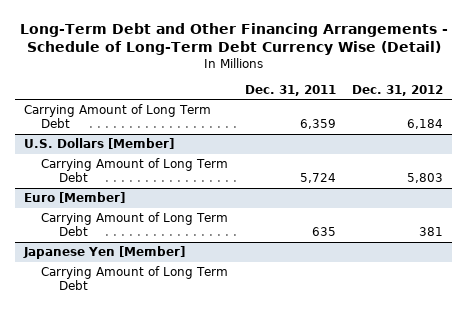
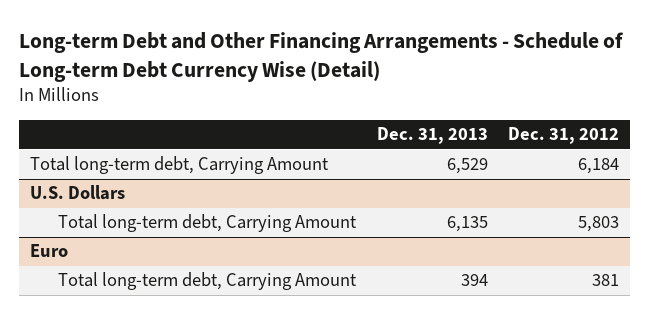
- Long-Term Debt and Other Financing Arrangements - Schedule of Long-Term Debt Currency Wise (Detail)
+ Long-term Debt and Other Financing Arrangements - Schedule of Long-term Debt Currency Wise (Detail)
- | Dec. 31, 2011 | Dec. 31, 2012
+ | Dec. 31, 2013 | Dec. 31, 2012
- Carrying Amount of Long Term Debt | 6,359 | 6,184
- U.S. Dollars [Member]
- Carrying Amount of Long Term Debt | 5,724 | 5,803
- Euro [Member]
- Carrying Amount of Long Term Debt | 635 | 381
- Japanese Yen [Member]
- Carrying Amount of Long Term Debt
+ Total long-term debt, Carrying Amount | 6,529 | 6,184
+ U.S. Dollars
+ Total long-term debt, Carrying Amount | 6,135 | 5,803
+ Euro
+ Total long-term debt, Carrying Amount | 394 | 381

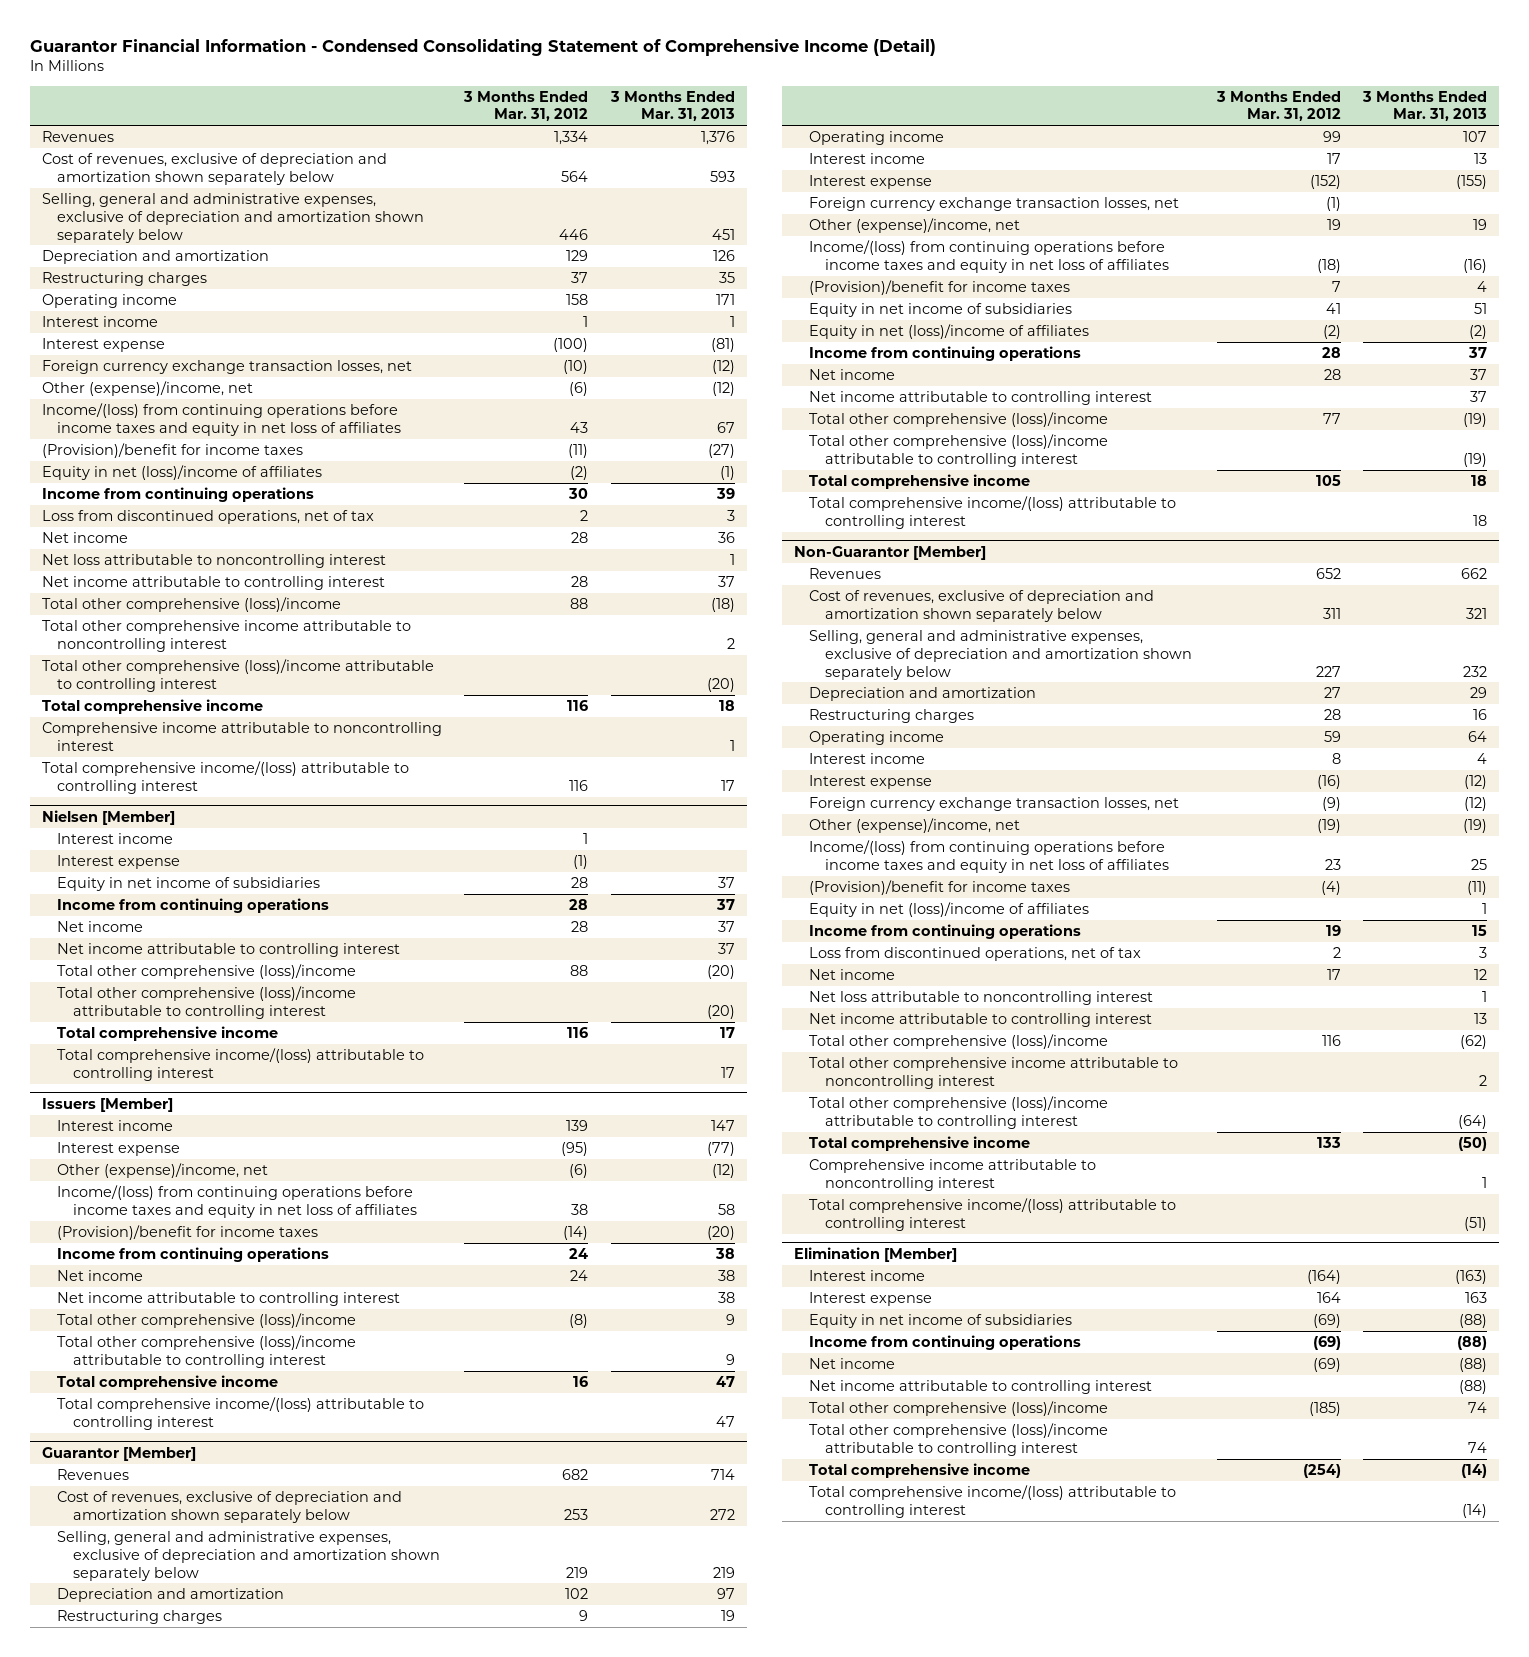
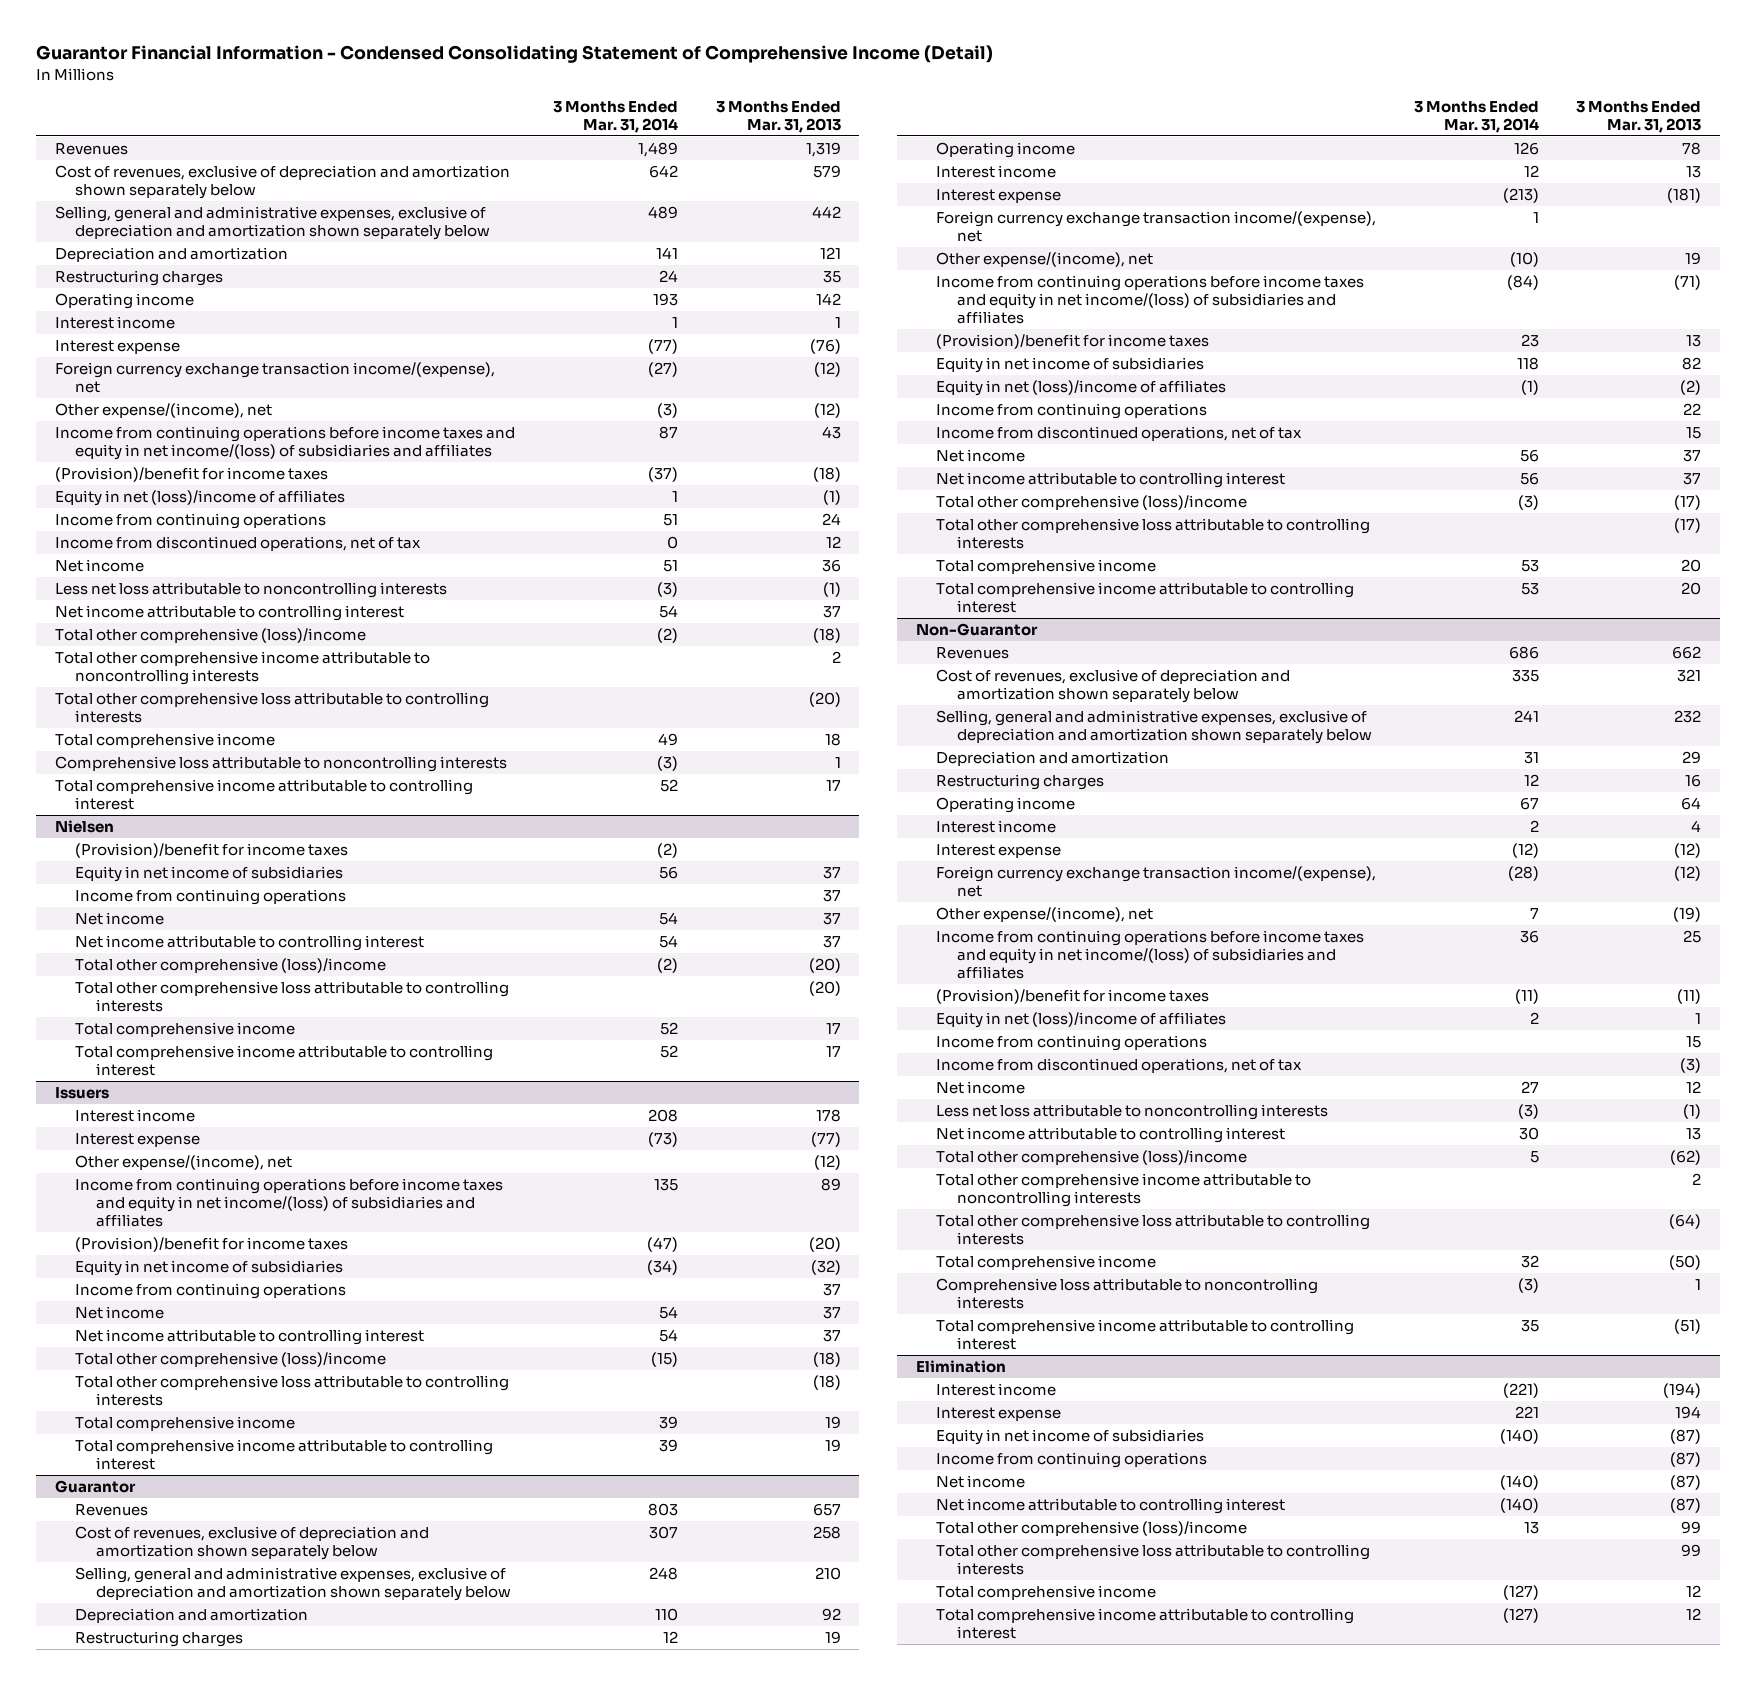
- | 3 Months Ended Mar. 31, 2012 | 3 Months Ended Mar. 31, 2013
+ | 3 Months Ended Mar. 31, 2014 | 3 Months Ended Mar. 31, 2013
- Revenues | 1,334 | 1,376
- Cost of revenues, exclusive of depreciation and amortization shown separately below | 564 | 593
- Selling, general and administrative expenses, exclusive of depreciation and amortization shown separately below | 446 | 451
- Depreciation and amortization | 129 | 126
+ Revenues | 1,489 | 1,319
+ Cost of revenues, exclusive of depreciation and amortization shown separately below | 642 | 579
+ Selling, general and administrative expenses, exclusive of depreciation and amortization shown separately below | 489 | 442
+ Depreciation and amortization | 141 | 121
- Operating income | 158 | 171
+ Operating income | 193 | 142
- Interest expense | (100) | (81)
- Foreign currency exchange transaction losses, net | (10) | (12)
- Other (expense)/income, net | (6) | (12)
- Income/(loss) from continuing operations before income taxes and equity in net loss of affiliates | 43 | 67
- (Provision)/benefit for income taxes | (11) | (27)
+ Interest expense | (77) | (76)
+ Foreign currency exchange transaction income/(expense), net | (27) | (12)
+ Other expense/(income), net | (3) | (12)
+ Income from continuing operations before income taxes and equity in net income/(loss) of subsidiaries and affiliates | 87 | 43
+ (Provision)/benefit for income taxes | (37) | (18)
- Income from continuing operations | 30 | 39
- Loss from discontinued operations, net of tax | 2 | 3
+ Income from continuing operations | 51 | 24
+ Income from discontinued operations, net of tax | 0 | 12
- Net loss attributable to noncontrolling interest | | 1
+ Less net loss attributable to noncontrolling interests | (3) | (1)
- Total other comprehensive income attributable to noncontrolling interest | | 2
- Total other comprehensive (loss)/income attributable to controlling interest | | (20)
+ Total other comprehensive income attributable to noncontrolling interests | | 2
+ Total other comprehensive loss attributable to controlling interests | | (20)
- Comprehensive income attributable to noncontrolling interest | | 1
- Total comprehensive income/(loss) attributable to controlling interest | 116 | 17
- Nielsen [Member]
- Interest income | 1 |
- Interest expense | (1) |
+ Comprehensive loss attributable to noncontrolling interests | (3) | 1
+ Total comprehensive income attributable to controlling interest | 52 | 17
+ Nielsen
+ (Provision)/benefit for income taxes | (2) |
- Total other comprehensive (loss)/income attributable to controlling interest | | (20)
+ Total other comprehensive loss attributable to controlling interests | | (20)
- Total comprehensive income/(loss) attributable to controlling interest | | 17
- Issuers [Member]
- Interest income | 139 | 147
+ Total comprehensive income attributable to controlling interest | 52 | 17
+ Issuers
+ Interest income | 208 | 178
- Other (expense)/income, net | (6) | (12)
- Income/(loss) from continuing operations before income taxes and equity in net loss of affiliates | 38 | 58
+ Other expense/(income), net | | (12)
+ Income from continuing operations before income taxes and equity in net income/(loss) of subsidiaries and affiliates | 135 | 89
- Income from continuing operations | 24 | 38
- Net income | 24 | 38
- Net income attributable to controlling interest | | 38
- Total other comprehensive (loss)/income | (8) | 9
- Total other comprehensive (loss)/income attributable to controlling interest | | 9
- Total comprehensive income | 16 | 47
- Total comprehensive income/(loss) attributable to controlling interest | | 47
- Guarantor [Member]
- Revenues | 682 | 714
- Cost of revenues, exclusive of depreciation and amortization shown separately below | 253 | 272
- Selling, general and administrative expenses, exclusive of depreciation and amortization shown separately below | 219 | 219
- Depreciation and amortization | 102 | 97
+ Equity in net income of subsidiaries | (34) | (32)
+ Income from continuing operations | | 37
+ Net income | 54 | 37
+ Net income attributable to controlling interest | 54 | 37
+ Total other comprehensive (loss)/income | (15) | (18)
+ Total other comprehensive loss attributable to controlling interests | | (18)
+ Total comprehensive income | 39 | 19
+ Total comprehensive income attributable to controlling interest | 39 | 19
+ Guarantor
+ Revenues | 803 | 657
+ Cost of revenues, exclusive of depreciation and amortization shown separately below | 307 | 258
+ Selling, general and administrative expenses, exclusive of depreciation and amortization shown separately below | 248 | 210
+ Depreciation and amortization | 110 | 92
- Operating income | 99 | 107
+ Operating income | 126 | 78
- Interest expense | (152) | (155)
- Foreign currency exchange transaction losses, net | (1) |
- Other (expense)/income, net | 19 | 19
- Income/(loss) from continuing operations before income taxes and equity in net loss of affiliates | (18) | (16)
- (Provision)/benefit for income taxes | 7 | 4
- Equity in net income of subsidiaries | 41 | 51
+ Interest expense | (213) | (181)
+ Foreign currency exchange transaction income/(expense), net | 1 |
+ Other expense/(income), net | (10) | 19
+ Income from continuing operations before income taxes and equity in net income/(loss) of subsidiaries and affiliates | (84) | (71)
+ (Provision)/benefit for income taxes | 23 | 13
+ Equity in net income of subsidiaries | 118 | 82
- Income from continuing operations | 28 | 37
+ Income from continuing operations | | 22
+ Income from discontinued operations, net of tax | | 15
- Total other comprehensive (loss)/income | 77 | (19)
- Total other comprehensive (loss)/income attributable to controlling interest | | (19)
- Total comprehensive income | 105 | 18
- Total comprehensive income/(loss) attributable to controlling interest | | 18
- Non-Guarantor [Member]
+ Total other comprehensive (loss)/income | (3) | (17)
+ Total other comprehensive loss attributable to controlling interests | | (17)
+ Total comprehensive income | 53 | 20
+ Total comprehensive income attributable to controlling interest | 53 | 20
+ Non-Guarantor
- Foreign currency exchange transaction losses, net | (9) | (12)
- Other (expense)/income, net | (19) | (19)
- Income/(loss) from continuing operations before income taxes and equity in net loss of affiliates | 23 | 25
+ Foreign currency exchange transaction income/(expense), net | (28) | (12)
+ Other expense/(income), net | 7 | (19)
+ Income from continuing operations before income taxes and equity in net income/(loss) of subsidiaries and affiliates | 36 | 25
- Loss from discontinued operations, net of tax | 2 | 3
+ Income from discontinued operations, net of tax | | (3)
- Net loss attributable to noncontrolling interest | | 1
+ Less net loss attributable to noncontrolling interests | (3) | (1)
- Total other comprehensive income attributable to noncontrolling interest | | 2
- Total other comprehensive (loss)/income attributable to controlling interest | | (64)
+ Total other comprehensive income attributable to noncontrolling interests | | 2
+ Total other comprehensive loss attributable to controlling interests | | (64)
- Comprehensive income attributable to noncontrolling interest | | 1
- Total comprehensive income/(loss) attributable to controlling interest | | (51)
- Elimination [Member]
- Interest income | (164) | (163)
- Interest expense | 164 | 163
- Equity in net income of subsidiaries | (69) | (88)
- Income from continuing operations | (69) | (88)
- Net income | (69) | (88)
- Net income attributable to controlling interest | | (88)
- Total other comprehensive (loss)/income | (185) | 74
- Total other comprehensive (loss)/income attributable to controlling interest | | 74
- Total comprehensive income | (254) | (14)
- Total comprehensive income/(loss) attributable to controlling interest | | (14)
+ Comprehensive loss attributable to noncontrolling interests | (3) | 1
+ Total comprehensive income attributable to controlling interest | 35 | (51)
+ Elimination
+ Interest income | (221) | (194)
+ Interest expense | 221 | 194
+ Equity in net income of subsidiaries | (140) | (87)
+ Income from continuing operations | | (87)
+ Net income | (140) | (87)
+ Net income attributable to controlling interest | (140) | (87)
+ Total other comprehensive (loss)/income | 13 | 99
+ Total other comprehensive loss attributable to controlling interests | | 99
+ Total comprehensive income | (127) | 12
+ Total comprehensive income attributable to controlling interest | (127) | 12

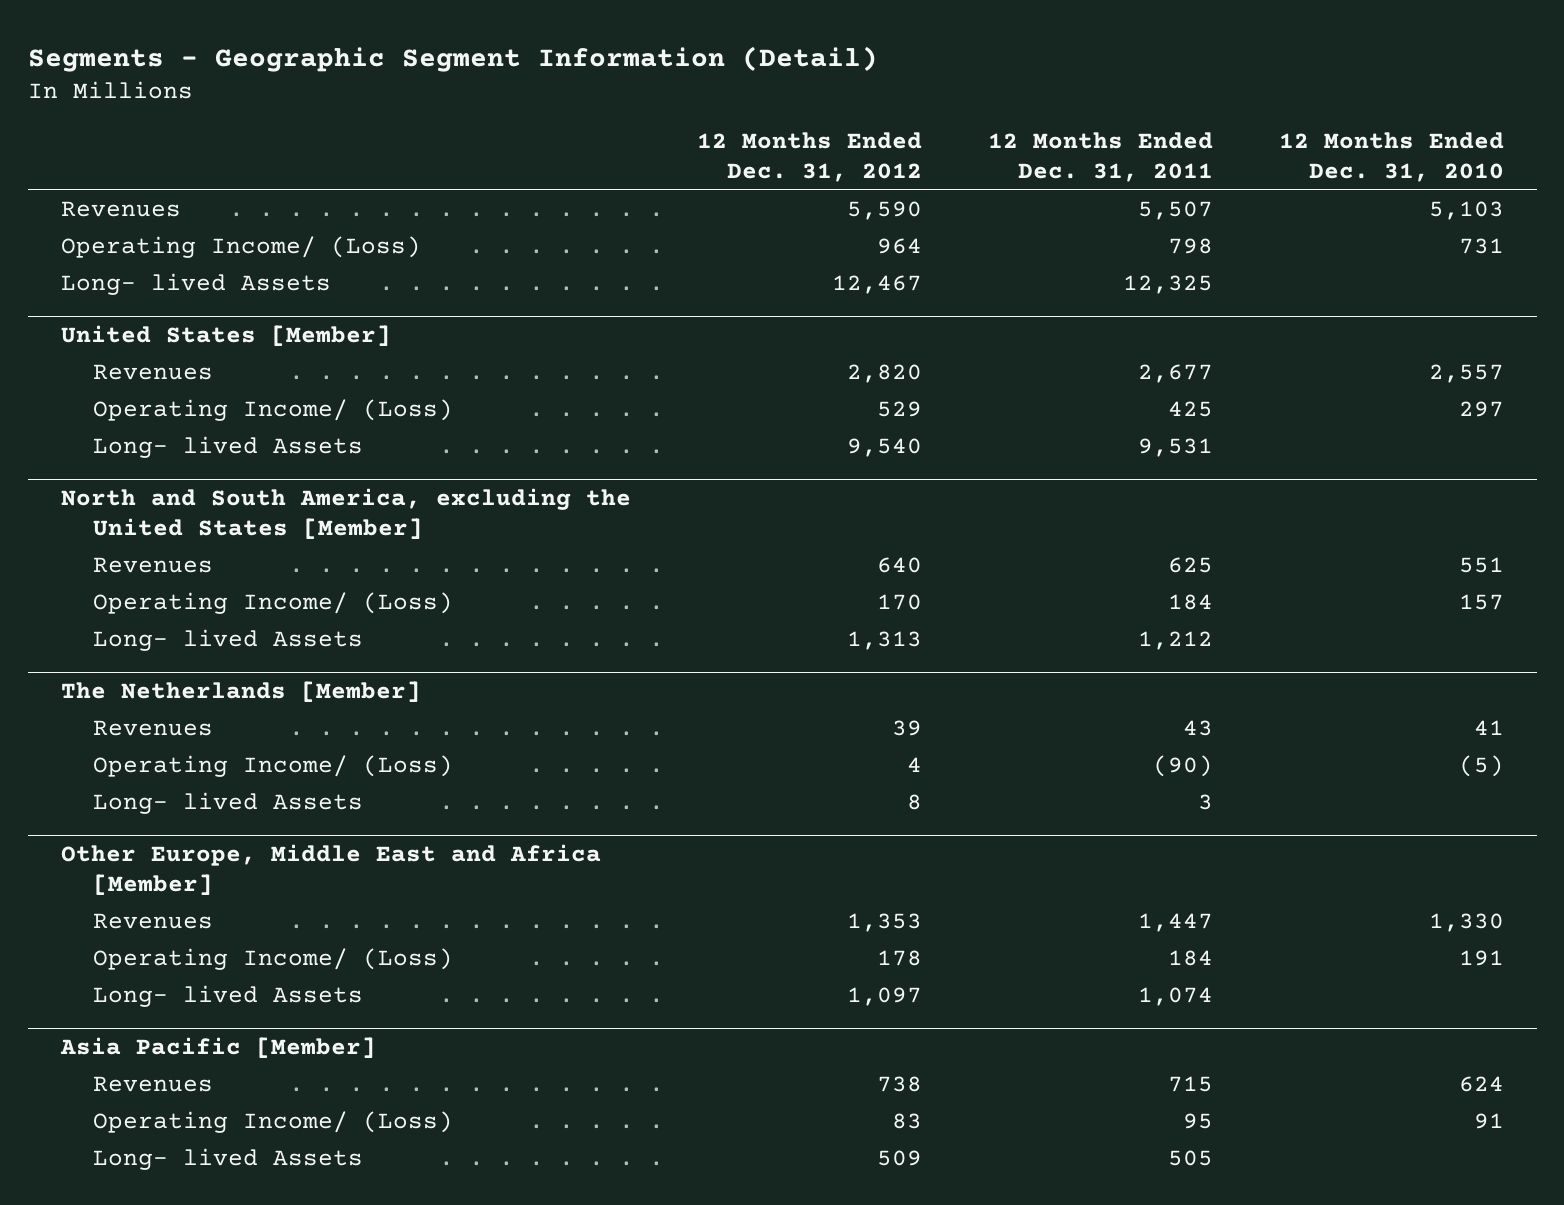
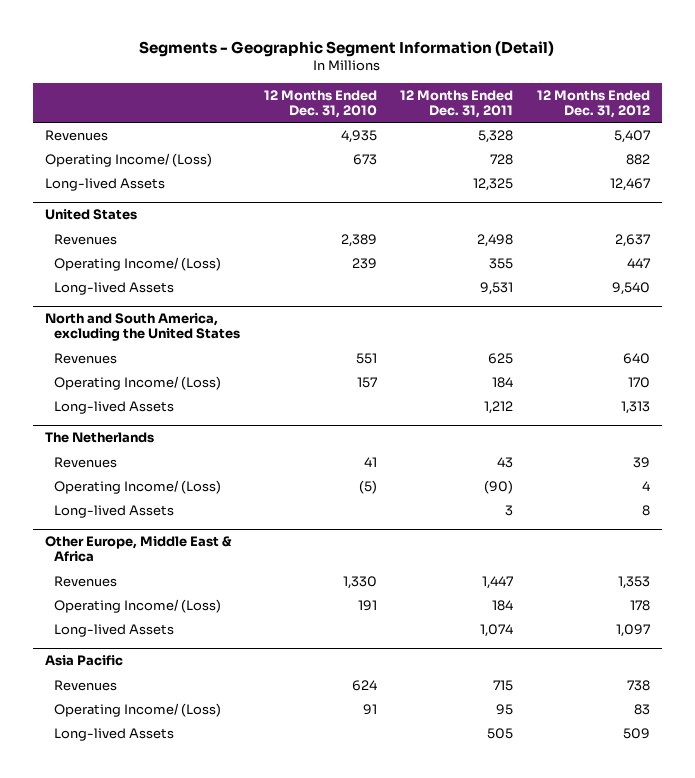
- | 12 Months Ended Dec. 31, 2012 | 12 Months Ended Dec. 31, 2011 | 12 Months Ended Dec. 31, 2010
+ | 12 Months Ended Dec. 31, 2010 | 12 Months Ended Dec. 31, 2011 | 12 Months Ended Dec. 31, 2012
- Revenues | 5,590 | 5,507 | 5,103
- Operating Income/ (Loss) | 964 | 798 | 731
- Long- lived Assets | 12,467 | 12,325 |
- United States [Member]
- Revenues | 2,820 | 2,677 | 2,557
- Operating Income/ (Loss) | 529 | 425 | 297
- Long- lived Assets | 9,540 | 9,531 |
- North and South America, excluding the United States [Member]
+ Revenues | 4,935 | 5,328 | 5,407
+ Operating Income/ (Loss) | 673 | 728 | 882
+ Long-lived Assets | | 12,325 | 12,467
+ United States
+ Revenues | 2,389 | 2,498 | 2,637
+ Operating Income/ (Loss) | 239 | 355 | 447
+ Long-lived Assets | | 9,531 | 9,540
+ North and South America, excluding the United States
- Long- lived Assets | 1,313 | 1,212 |
- The Netherlands [Member]
+ Long-lived Assets | | 1,212 | 1,313
+ The Netherlands
- Long- lived Assets | 8 | 3 |
- Other Europe, Middle East and Africa [Member]
+ Long-lived Assets | | 3 | 8
+ Other Europe, Middle East & Africa
- Long- lived Assets | 1,097 | 1,074 |
- Asia Pacific [Member]
+ Long-lived Assets | | 1,074 | 1,097
+ Asia Pacific
- Long- lived Assets | 509 | 505 |
+ Long-lived Assets | | 505 | 509

